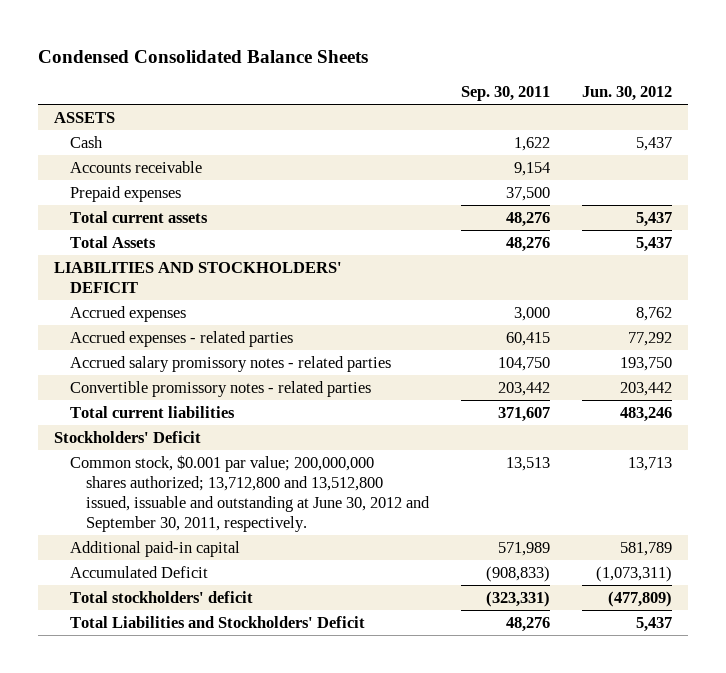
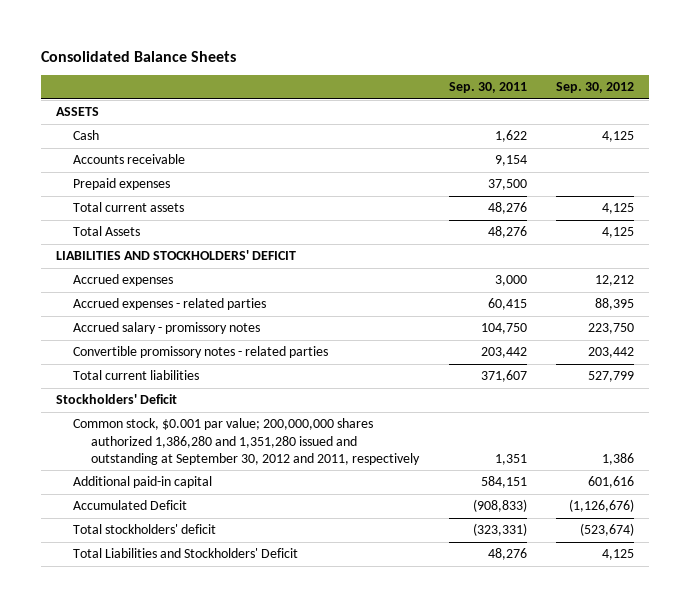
- Condensed Consolidated Balance Sheets
+ Consolidated Balance Sheets
- | Sep. 30, 2011 | Jun. 30, 2012
+ | Sep. 30, 2011 | Sep. 30, 2012
- Accrued salary promissory notes - related parties | 104,750 | 193,750
+ Accrued salary - promissory notes | 104,750 | 223,750
- Common stock, $0.001 par value; 200,000,000 shares authorized; 13,712,800 and 13,512,800 issued, issuable and outstanding at June 30, 2012 and September 30, 2011, respectively. | 13,513 | 13,713
- Additional paid-in capital | 571,989 | 581,789
+ Common stock, $0.001 par value; 200,000,000 shares authorized 1,386,280 and 1,351,280 issued and outstanding at September 30, 2012 and 2011, respectively | 1,351 | 1,386
+ Additional paid-in capital | 584,151 | 601,616

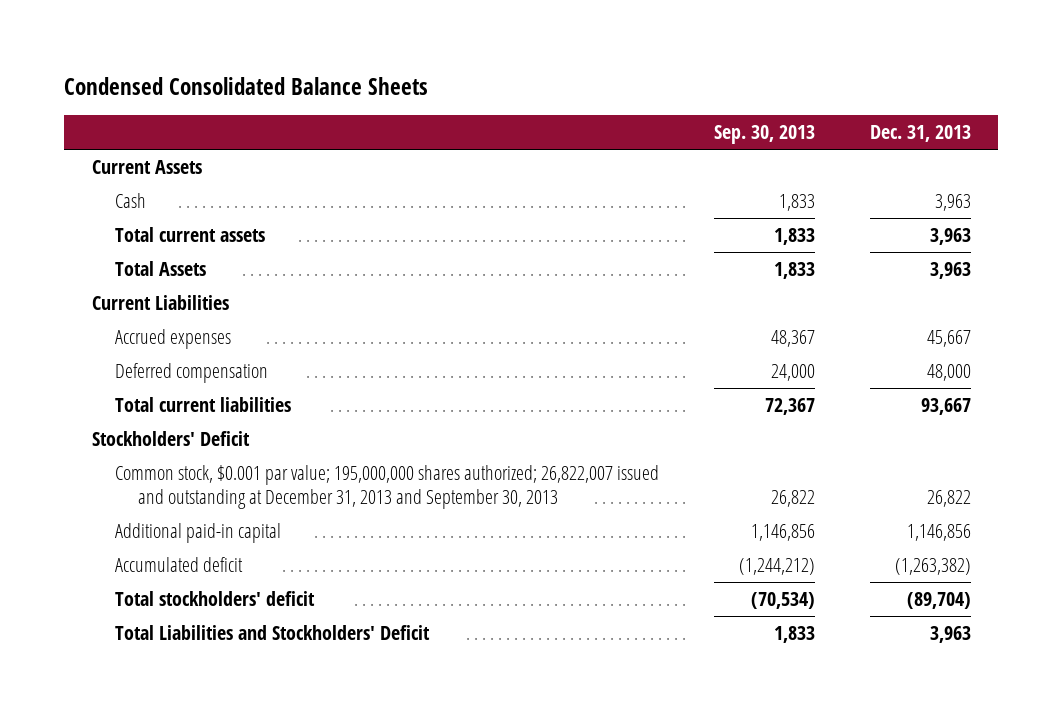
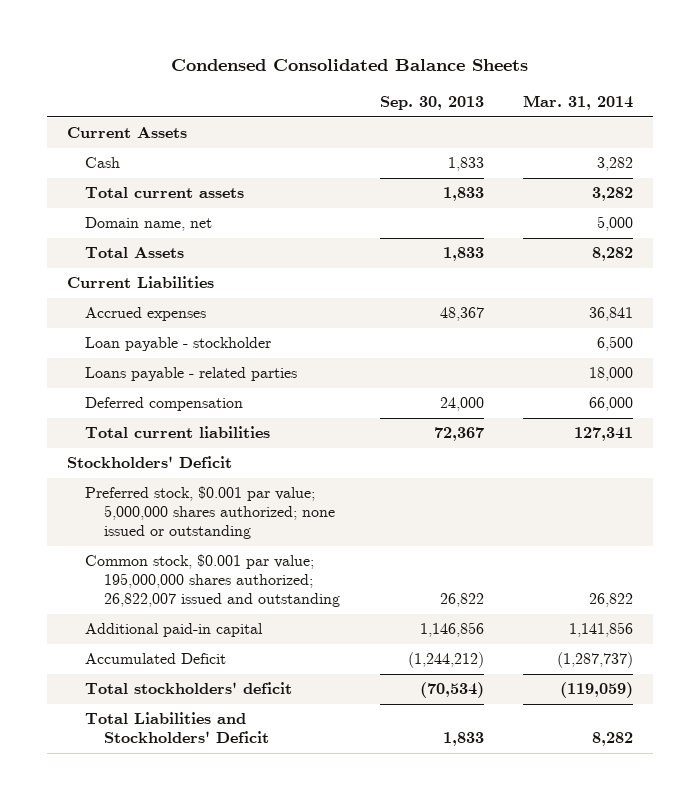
- | Sep. 30, 2013 | Dec. 31, 2013
+ | Sep. 30, 2013 | Mar. 31, 2014
+ Domain name, net | | 5,000
+ Loan payable - stockholder | | 6,500
+ Loans payable - related parties | | 18,000
- Common stock, $0.001 par value; 195,000,000 shares authorized; 26,822,007 issued and outstanding at December 31, 2013 and September 30, 2013 | 26,822 | 26,822
+ Preferred stock, $0.001 par value; 5,000,000 shares authorized; none issued or outstanding
+ Common stock, $0.001 par value; 195,000,000 shares authorized; 26,822,007 issued and outstanding | 26,822 | 26,822
- Accumulated deficit | (1,244,212) | (1,263,382)
+ Accumulated Deficit | (1,244,212) | (1,287,737)

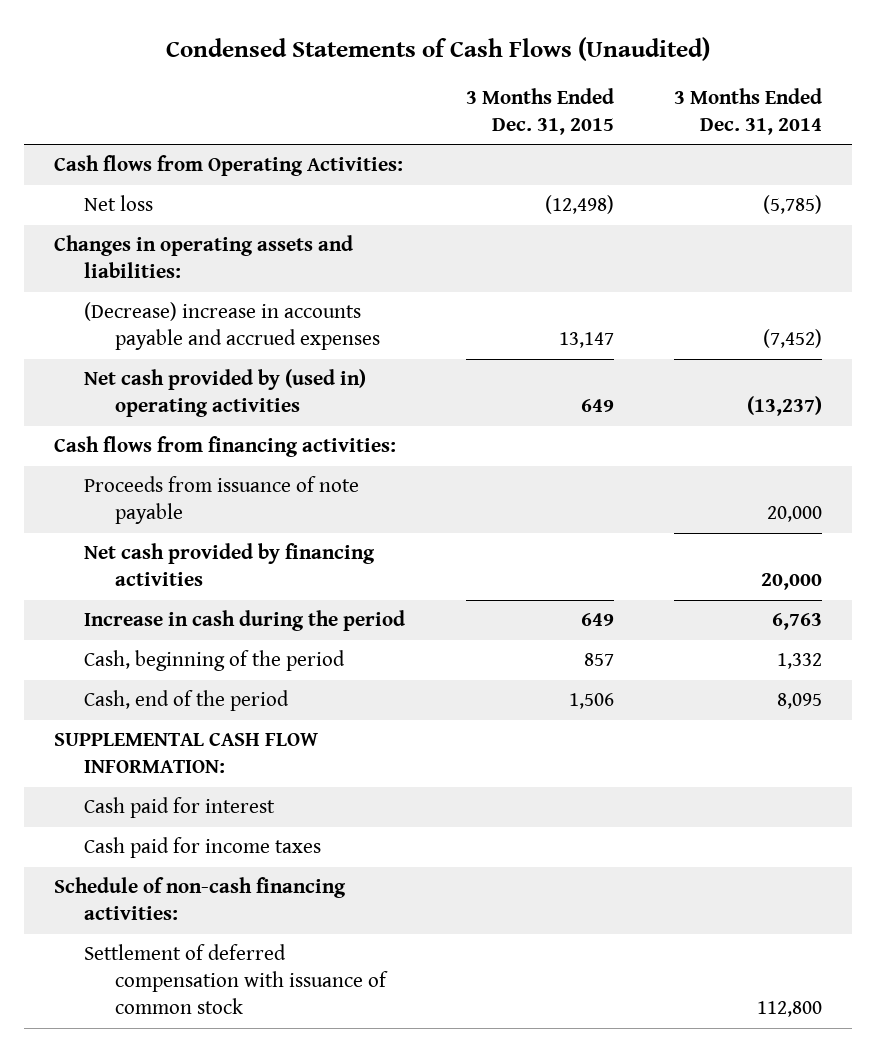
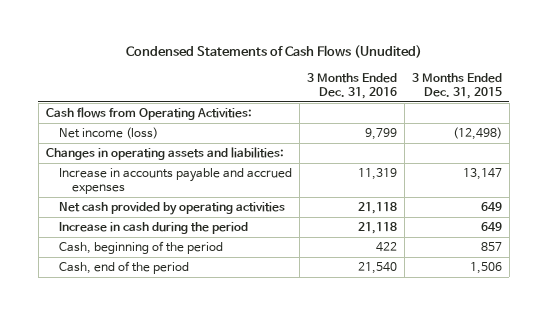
- Condensed Statements of Cash Flows (Unaudited)
+ Condensed Statements of Cash Flows (Unudited)
- | 3 Months Ended Dec. 31, 2015 | 3 Months Ended Dec. 31, 2014
+ | 3 Months Ended Dec. 31, 2016 | 3 Months Ended Dec. 31, 2015
- Net loss | (12,498) | (5,785)
+ Net income (loss) | 9,799 | (12,498)
- (Decrease) increase in accounts payable and accrued expenses | 13,147 | (7,452)
- Net cash provided by (used in) operating activities | 649 | (13,237)
- Cash flows from financing activities:
- Proceeds from issuance of note payable | | 20,000
- Net cash provided by financing activities | | 20,000
+ Increase in accounts payable and accrued expenses | 11,319 | 13,147
+ Net cash provided by operating activities | 21,118 | 649
- SUPPLEMENTAL CASH FLOW INFORMATION:
- Cash paid for interest
- Cash paid for income taxes
- Schedule of non-cash financing activities:
- Settlement of deferred compensation with issuance of common stock | | 112,800

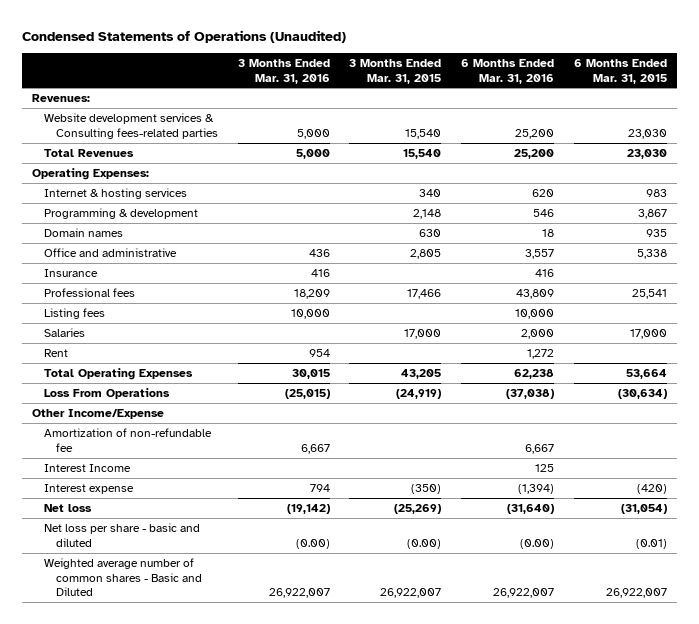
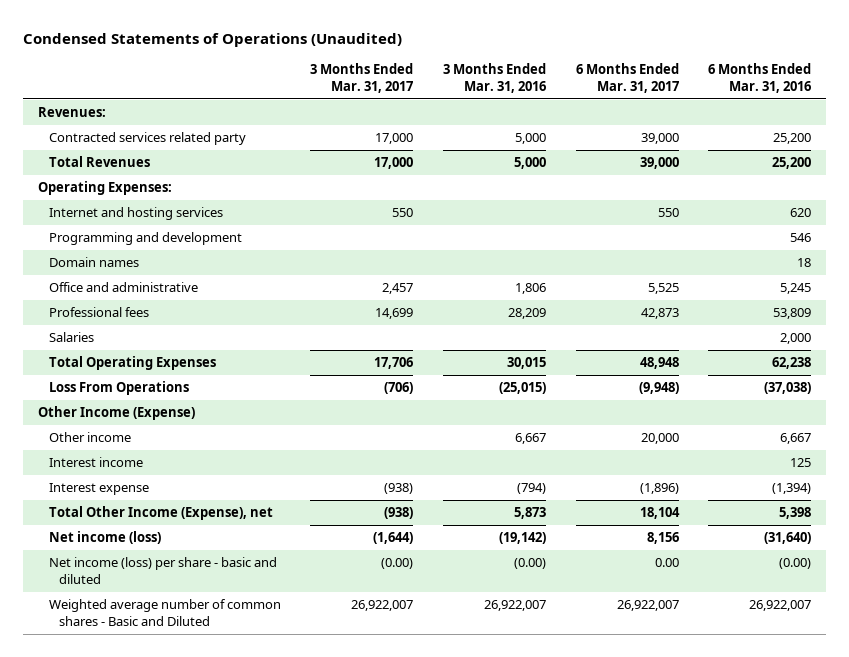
- | 3 Months Ended Mar. 31, 2016 | 3 Months Ended Mar. 31, 2015 | 6 Months Ended Mar. 31, 2016 | 6 Months Ended Mar. 31, 2015
+ | 3 Months Ended Mar. 31, 2017 | 3 Months Ended Mar. 31, 2016 | 6 Months Ended Mar. 31, 2017 | 6 Months Ended Mar. 31, 2016
- Website development services & Consulting fees-related parties | 5,000 | 15,540 | 25,200 | 23,030
+ Contracted services related party | 17,000 | 5,000 | 39,000 | 25,200
- Internet & hosting services | | 340 | 620 | 983
- Programming & development | | 2,148 | 546 | 3,867
+ Internet and hosting services | 550 | | 550 | 620
+ Programming and development | | | | 546
- Office and administrative | 436 | 2,805 | 3,557 | 5,338
- Insurance | 416 | | 416 |
- Professional fees | 18,209 | 17,466 | 43,809 | 25,541
- Listing fees | 10,000 | | 10,000 |
+ Office and administrative | 2,457 | 1,806 | 5,525 | 5,245
+ Professional fees | 14,699 | 28,209 | 42,873 | 53,809
- Rent | 954 | | 1,272 |
- Other Income/Expense
- Amortization of non-refundable fee | 6,667 | | 6,667 |
- Interest Income | | | 125 |
- Interest expense | 794 | (350) | (1,394) | (420)
- Net loss | (19,142) | (25,269) | (31,640) | (31,054)
- Net loss per share - basic and diluted | (0.00) | (0.00) | (0.00) | (0.01)
+ Other Income (Expense)
+ Other income | | 6,667 | 20,000 | 6,667
+ Interest income | | | | 125
+ Interest expense | (938) | (794) | (1,896) | (1,394)
+ Total Other Income (Expense), net | (938) | 5,873 | 18,104 | 5,398
+ Net income (loss) | (1,644) | (19,142) | 8,156 | (31,640)
+ Net income (loss) per share - basic and diluted | (0.00) | (0.00) | 0.00 | (0.00)

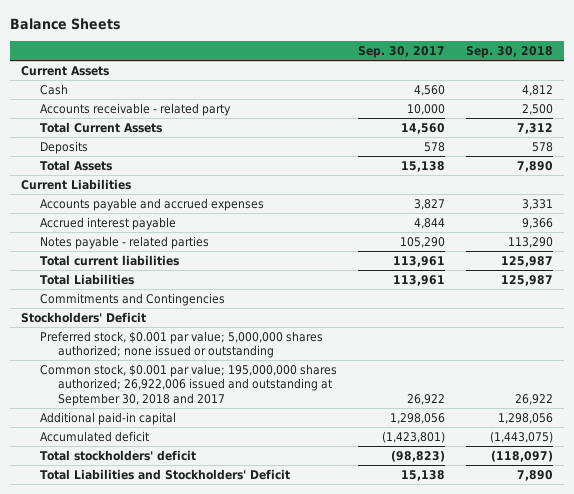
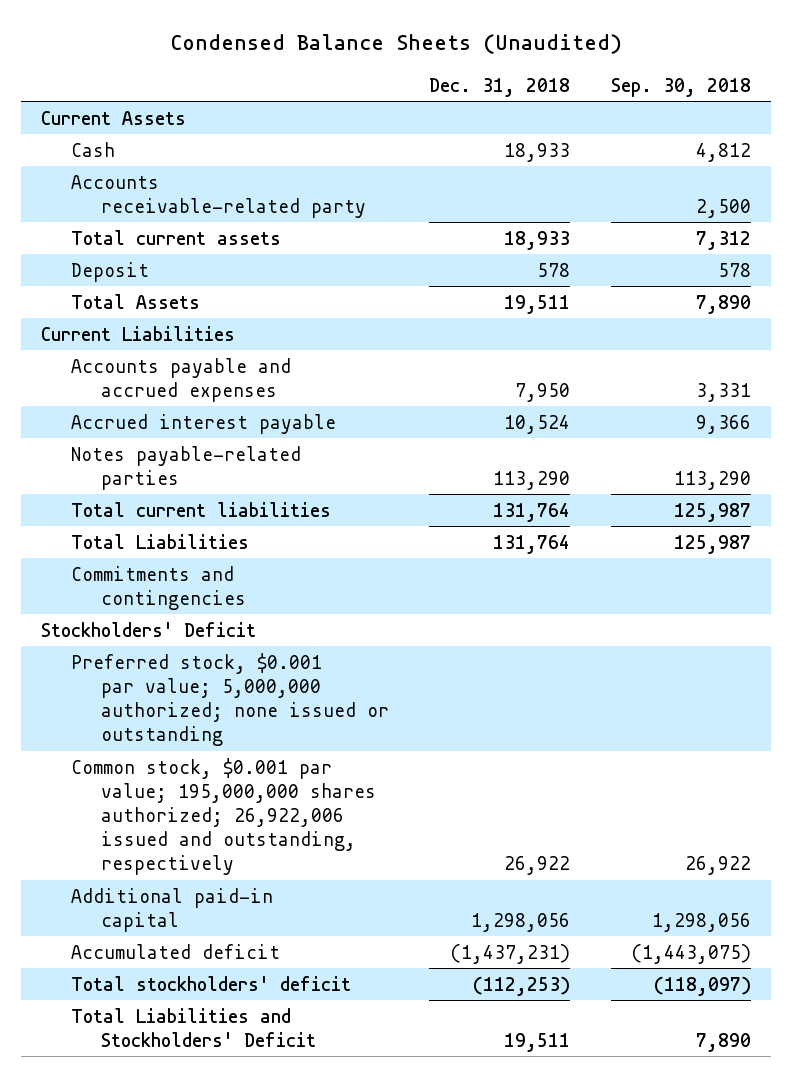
- Balance Sheets
+ Condensed Balance Sheets (Unaudited)
- | Sep. 30, 2017 | Sep. 30, 2018
+ | Dec. 31, 2018 | Sep. 30, 2018
- Accounts receivable - related party | 10,000 | 2,500
- Total Current Assets | 14,560 | 7,312
- Deposits | 578 | 578
+ Accounts receivable-related party | | 2,500
+ Total current assets | 18,933 | 7,312
+ Deposit | 578 | 578
- Notes payable - related parties | 105,290 | 113,290
+ Notes payable-related parties | 113,290 | 113,290
- Commitments and Contingencies
+ Commitments and contingencies
- Preferred stock, $0.001 par value; 5,000,000 shares authorized; none issued or outstanding
- Common stock, $0.001 par value; 195,000,000 shares authorized; 26,922,006 issued and outstanding at September 30, 2018 and 2017 | 26,922 | 26,922
+ Preferred stock, $0.001 par value; 5,000,000 authorized; none issued or outstanding
+ Common stock, $0.001 par value; 195,000,000 shares authorized; 26,922,006 issued and outstanding, respectively | 26,922 | 26,922

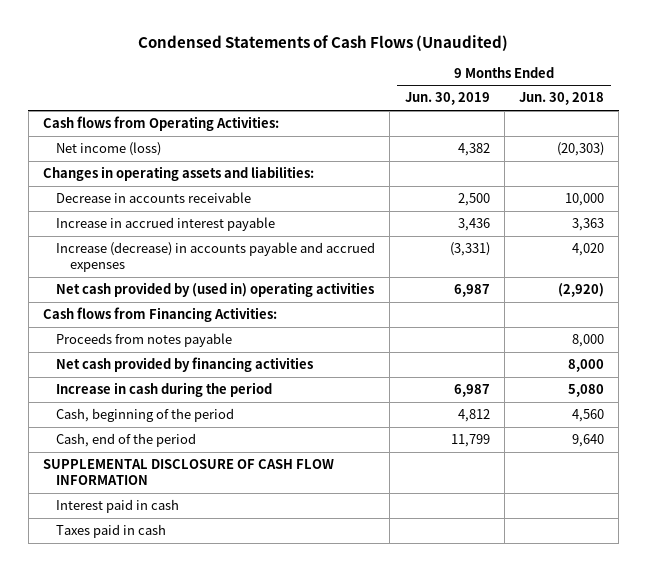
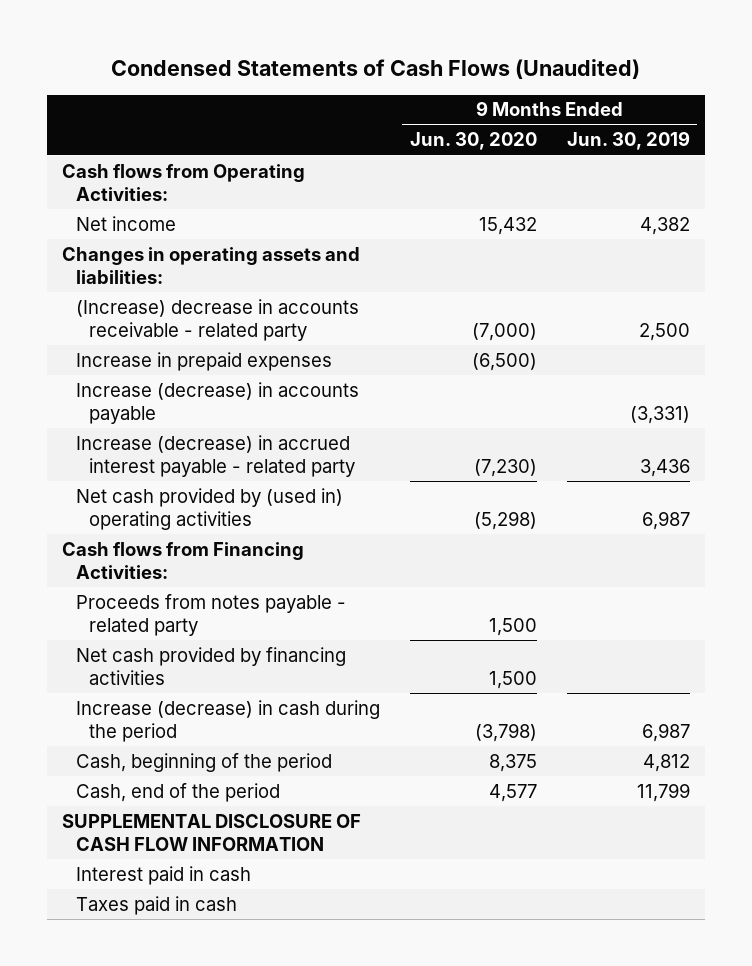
- | 9 Months Ended Jun. 30, 2019 | 9 Months Ended Jun. 30, 2018
+ | 9 Months Ended Jun. 30, 2020 | 9 Months Ended Jun. 30, 2019
- Net income (loss) | 4,382 | (20,303)
+ Net income | 15,432 | 4,382
- Decrease in accounts receivable | 2,500 | 10,000
- Increase in accrued interest payable | 3,436 | 3,363
- Increase (decrease) in accounts payable and accrued expenses | (3,331) | 4,020
+ (Increase) decrease in accounts receivable - related party | (7,000) | 2,500
+ Increase in prepaid expenses | (6,500) |
+ Increase (decrease) in accounts payable | | (3,331)
+ Increase (decrease) in accrued interest payable - related party | (7,230) | 3,436
- Proceeds from notes payable | | 8,000
+ Proceeds from notes payable - related party | 1,500 |
- Increase in cash during the period | 6,987 | 5,080
+ Increase (decrease) in cash during the period | (3,798) | 6,987

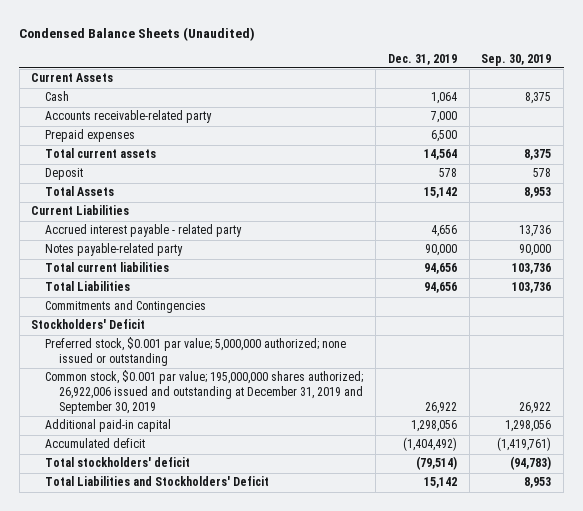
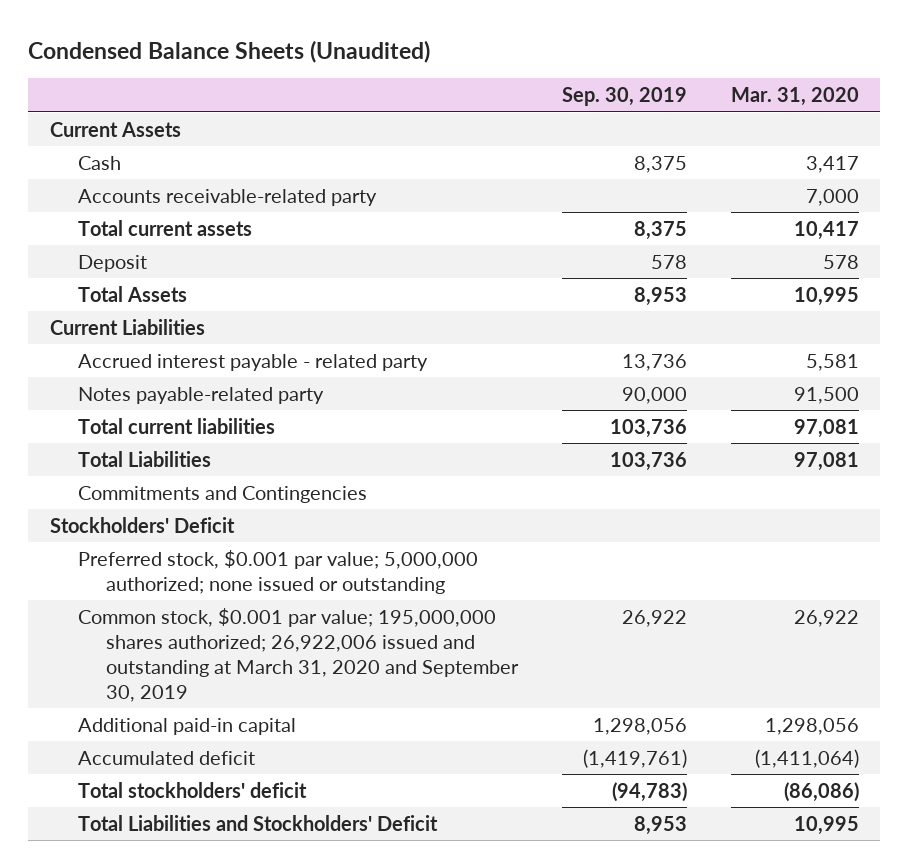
- | Dec. 31, 2019 | Sep. 30, 2019
+ | Sep. 30, 2019 | Mar. 31, 2020
- Prepaid expenses | 6,500 |
- Common stock, $0.001 par value; 195,000,000 shares authorized; 26,922,006 issued and outstanding at December 31, 2019 and September 30, 2019 | 26,922 | 26,922
+ Common stock, $0.001 par value; 195,000,000 shares authorized; 26,922,006 issued and outstanding at March 31, 2020 and September 30, 2019 | 26,922 | 26,922

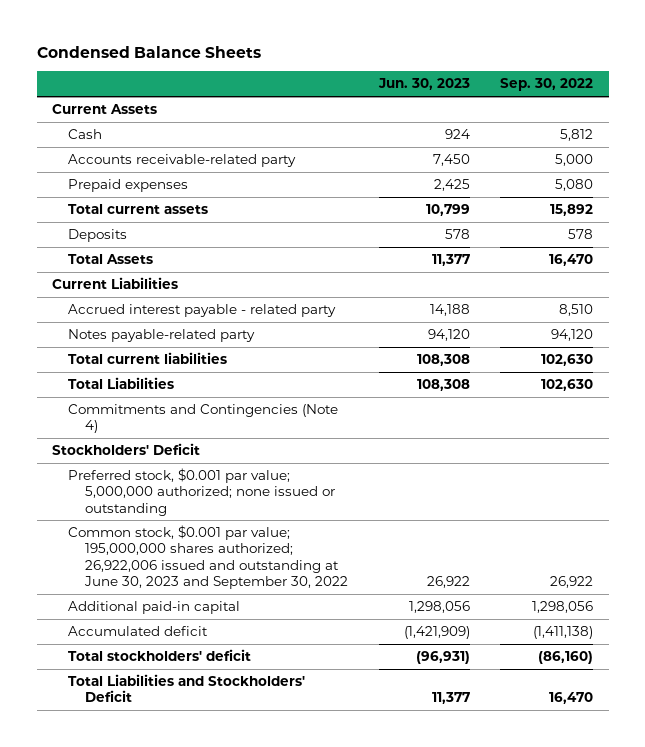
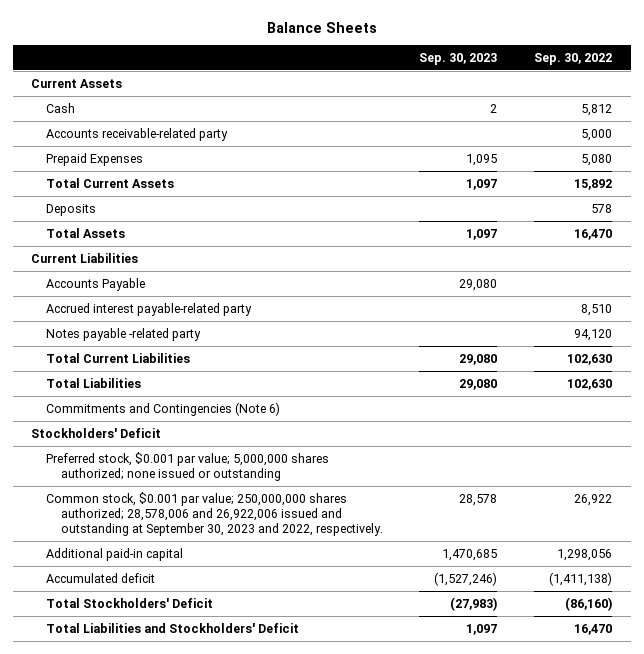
- Condensed Balance Sheets
+ Balance Sheets
- | Jun. 30, 2023 | Sep. 30, 2022
+ | Sep. 30, 2023 | Sep. 30, 2022
- Prepaid expenses | 2,425 | 5,080
- Total current assets | 10,799 | 15,892
+ Prepaid Expenses | 1,095 | 5,080
+ Total Current Assets | 1,097 | 15,892
- Accrued interest payable - related party | 14,188 | 8,510
- Notes payable-related party | 94,120 | 94,120
- Total current liabilities | 108,308 | 102,630
+ Accounts Payable | 29,080 |
+ Accrued interest payable-related party | | 8,510
+ Notes payable -related party | | 94,120
+ Total Current Liabilities | 29,080 | 102,630
- Commitments and Contingencies (Note 4)
+ Commitments and Contingencies (Note 6)
- Preferred stock, $0.001 par value; 5,000,000 authorized; none issued or outstanding
- Common stock, $0.001 par value; 195,000,000 shares authorized; 26,922,006 issued and outstanding at June 30, 2023 and September 30, 2022 | 26,922 | 26,922
+ Preferred stock, $0.001 par value; 5,000,000 shares authorized; none issued or outstanding
+ Common stock, $0.001 par value; 250,000,000 shares authorized; 28,578,006 and 26,922,006 issued and outstanding at September 30, 2023 and 2022, respectively. | 28,578 | 26,922
- Total stockholders' deficit | (96,931) | (86,160)
+ Total Stockholders' Deficit | (27,983) | (86,160)

